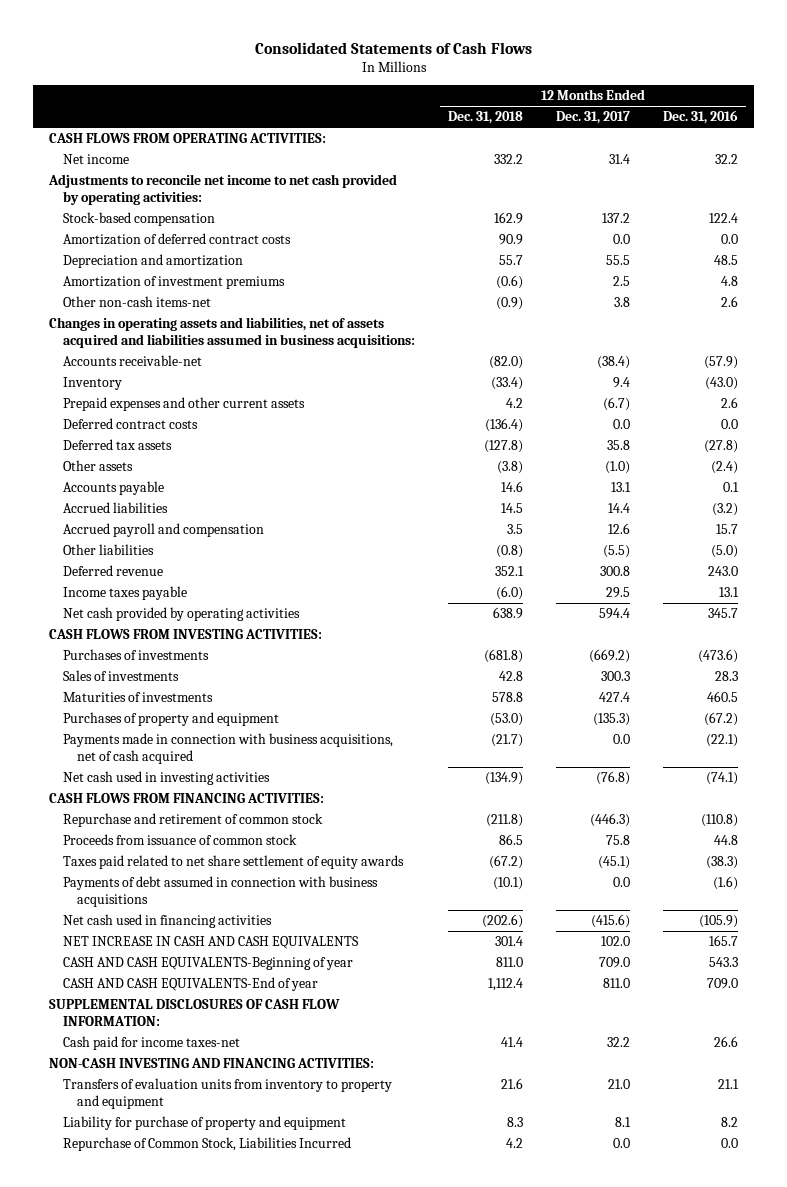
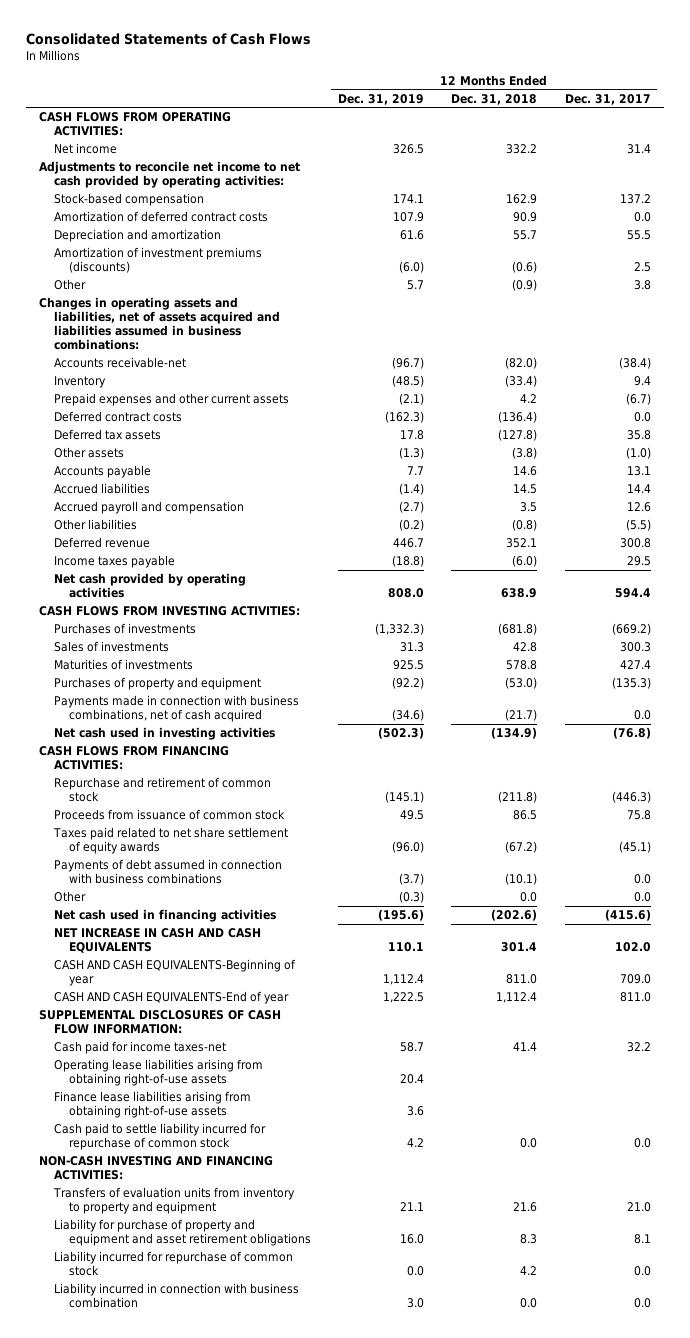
- | 12 Months Ended Dec. 31, 2018 | 12 Months Ended Dec. 31, 2017 | 12 Months Ended Dec. 31, 2016
+ | 12 Months Ended Dec. 31, 2019 | 12 Months Ended Dec. 31, 2018 | 12 Months Ended Dec. 31, 2017
- Amortization of investment premiums | (0.6) | 2.5 | 4.8
- Other non-cash items-net | (0.9) | 3.8 | 2.6
- Changes in operating assets and liabilities, net of assets acquired and liabilities assumed in business acquisitions:
+ Amortization of investment premiums (discounts) | (6.0) | (0.6) | 2.5
+ Other | 5.7 | (0.9) | 3.8
+ Changes in operating assets and liabilities, net of assets acquired and liabilities assumed in business combinations:
- Payments made in connection with business acquisitions, net of cash acquired | (21.7) | 0.0 | (22.1)
+ Payments made in connection with business combinations, net of cash acquired | (34.6) | (21.7) | 0.0
- Payments of debt assumed in connection with business acquisitions | (10.1) | 0.0 | (1.6)
+ Payments of debt assumed in connection with business combinations | (3.7) | (10.1) | 0.0
+ Other | (0.3) | 0.0 | 0.0
+ Operating lease liabilities arising from obtaining right-of-use assets | 20.4 | |
+ Finance lease liabilities arising from obtaining right-of-use assets | 3.6 | |
+ Cash paid to settle liability incurred for repurchase of common stock | 4.2 | 0.0 | 0.0
- Liability for purchase of property and equipment | 8.3 | 8.1 | 8.2
- Repurchase of Common Stock, Liabilities Incurred | 4.2 | 0.0 | 0.0
+ Liability for purchase of property and equipment and asset retirement obligations | 16.0 | 8.3 | 8.1
+ Liability incurred for repurchase of common stock | 0.0 | 4.2 | 0.0
+ Liability incurred in connection with business combination | 3.0 | 0.0 | 0.0

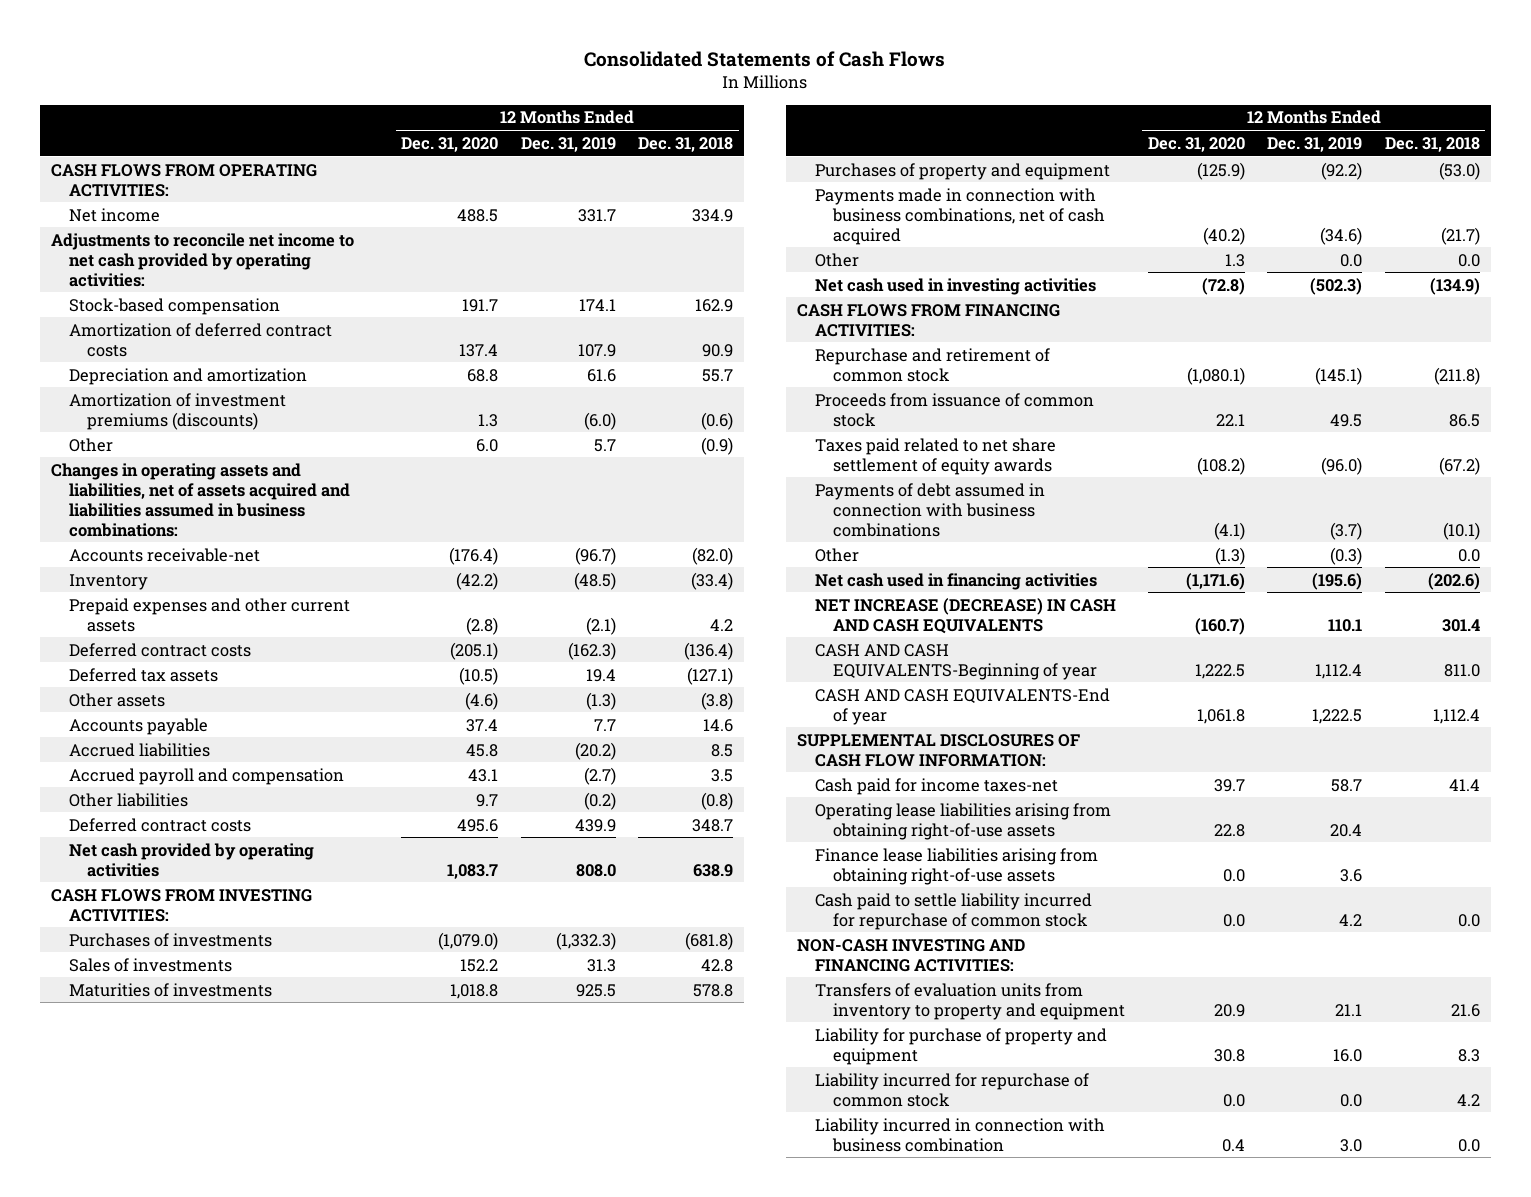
- | 12 Months Ended Dec. 31, 2019 | 12 Months Ended Dec. 31, 2018 | 12 Months Ended Dec. 31, 2017
+ | 12 Months Ended Dec. 31, 2020 | 12 Months Ended Dec. 31, 2019 | 12 Months Ended Dec. 31, 2018
- Net income | 326.5 | 332.2 | 31.4
+ Net income | 488.5 | 331.7 | 334.9
- Deferred tax assets | 17.8 | (127.8) | 35.8
+ Deferred tax assets | (10.5) | 19.4 | (127.1)
- Accrued liabilities | (1.4) | 14.5 | 14.4
+ Accrued liabilities | 45.8 | (20.2) | 8.5
- Deferred revenue | 446.7 | 352.1 | 300.8
- Income taxes payable | (18.8) | (6.0) | 29.5
+ Deferred contract costs | 495.6 | 439.9 | 348.7
+ Other | 1.3 | 0.0 | 0.0
- NET INCREASE IN CASH AND CASH EQUIVALENTS | 110.1 | 301.4 | 102.0
+ NET INCREASE (DECREASE) IN CASH AND CASH EQUIVALENTS | (160.7) | 110.1 | 301.4
- Liability for purchase of property and equipment and asset retirement obligations | 16.0 | 8.3 | 8.1
+ Liability for purchase of property and equipment | 30.8 | 16.0 | 8.3

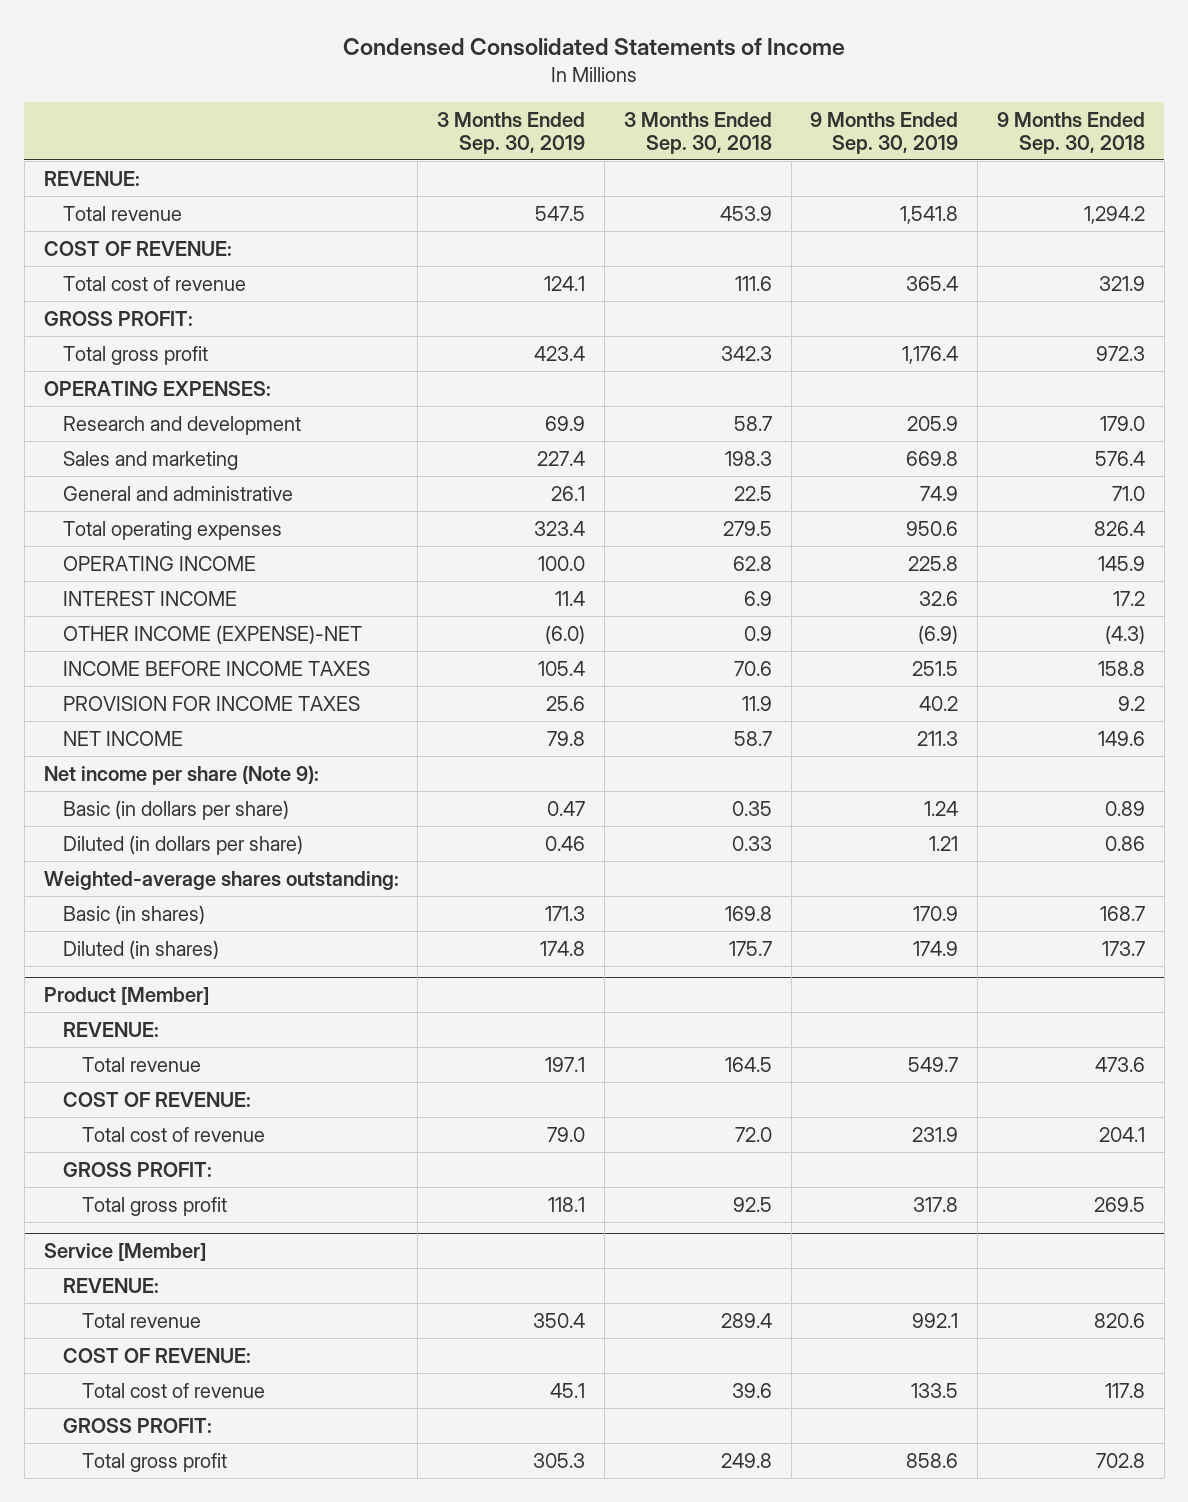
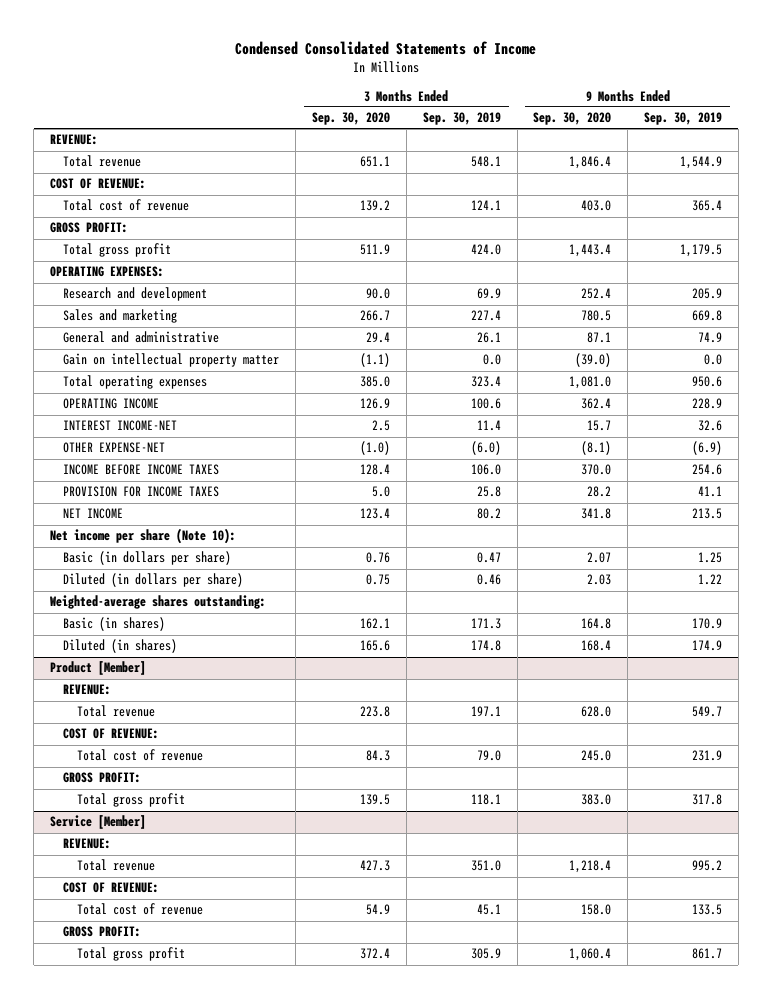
- | 3 Months Ended Sep. 30, 2019 | 3 Months Ended Sep. 30, 2018 | 9 Months Ended Sep. 30, 2019 | 9 Months Ended Sep. 30, 2018
+ | 3 Months Ended Sep. 30, 2020 | 3 Months Ended Sep. 30, 2019 | 9 Months Ended Sep. 30, 2020 | 9 Months Ended Sep. 30, 2019
- Total revenue | 547.5 | 453.9 | 1,541.8 | 1,294.2
+ Total revenue | 651.1 | 548.1 | 1,846.4 | 1,544.9
- Total gross profit | 423.4 | 342.3 | 1,176.4 | 972.3
+ Total gross profit | 511.9 | 424.0 | 1,443.4 | 1,179.5
+ Gain on intellectual property matter | (1.1) | 0.0 | (39.0) | 0.0
- OPERATING INCOME | 100.0 | 62.8 | 225.8 | 145.9
- INTEREST INCOME | 11.4 | 6.9 | 32.6 | 17.2
- OTHER INCOME (EXPENSE)-NET | (6.0) | 0.9 | (6.9) | (4.3)
- INCOME BEFORE INCOME TAXES | 105.4 | 70.6 | 251.5 | 158.8
- PROVISION FOR INCOME TAXES | 25.6 | 11.9 | 40.2 | 9.2
- NET INCOME | 79.8 | 58.7 | 211.3 | 149.6
- Net income per share (Note 9):
- Basic (in dollars per share) | 0.47 | 0.35 | 1.24 | 0.89
- Diluted (in dollars per share) | 0.46 | 0.33 | 1.21 | 0.86
+ OPERATING INCOME | 126.9 | 100.6 | 362.4 | 228.9
+ INTEREST INCOME-NET | 2.5 | 11.4 | 15.7 | 32.6
+ OTHER EXPENSE-NET | (1.0) | (6.0) | (8.1) | (6.9)
+ INCOME BEFORE INCOME TAXES | 128.4 | 106.0 | 370.0 | 254.6
+ PROVISION FOR INCOME TAXES | 5.0 | 25.8 | 28.2 | 41.1
+ NET INCOME | 123.4 | 80.2 | 341.8 | 213.5
+ Net income per share (Note 10):
+ Basic (in dollars per share) | 0.76 | 0.47 | 2.07 | 1.25
+ Diluted (in dollars per share) | 0.75 | 0.46 | 2.03 | 1.22
@ Service [Member]
- Total revenue | 350.4 | 289.4 | 992.1 | 820.6
+ Total revenue | 427.3 | 351.0 | 1,218.4 | 995.2
- Total gross profit | 305.3 | 249.8 | 858.6 | 702.8
+ Total gross profit | 372.4 | 305.9 | 1,060.4 | 861.7

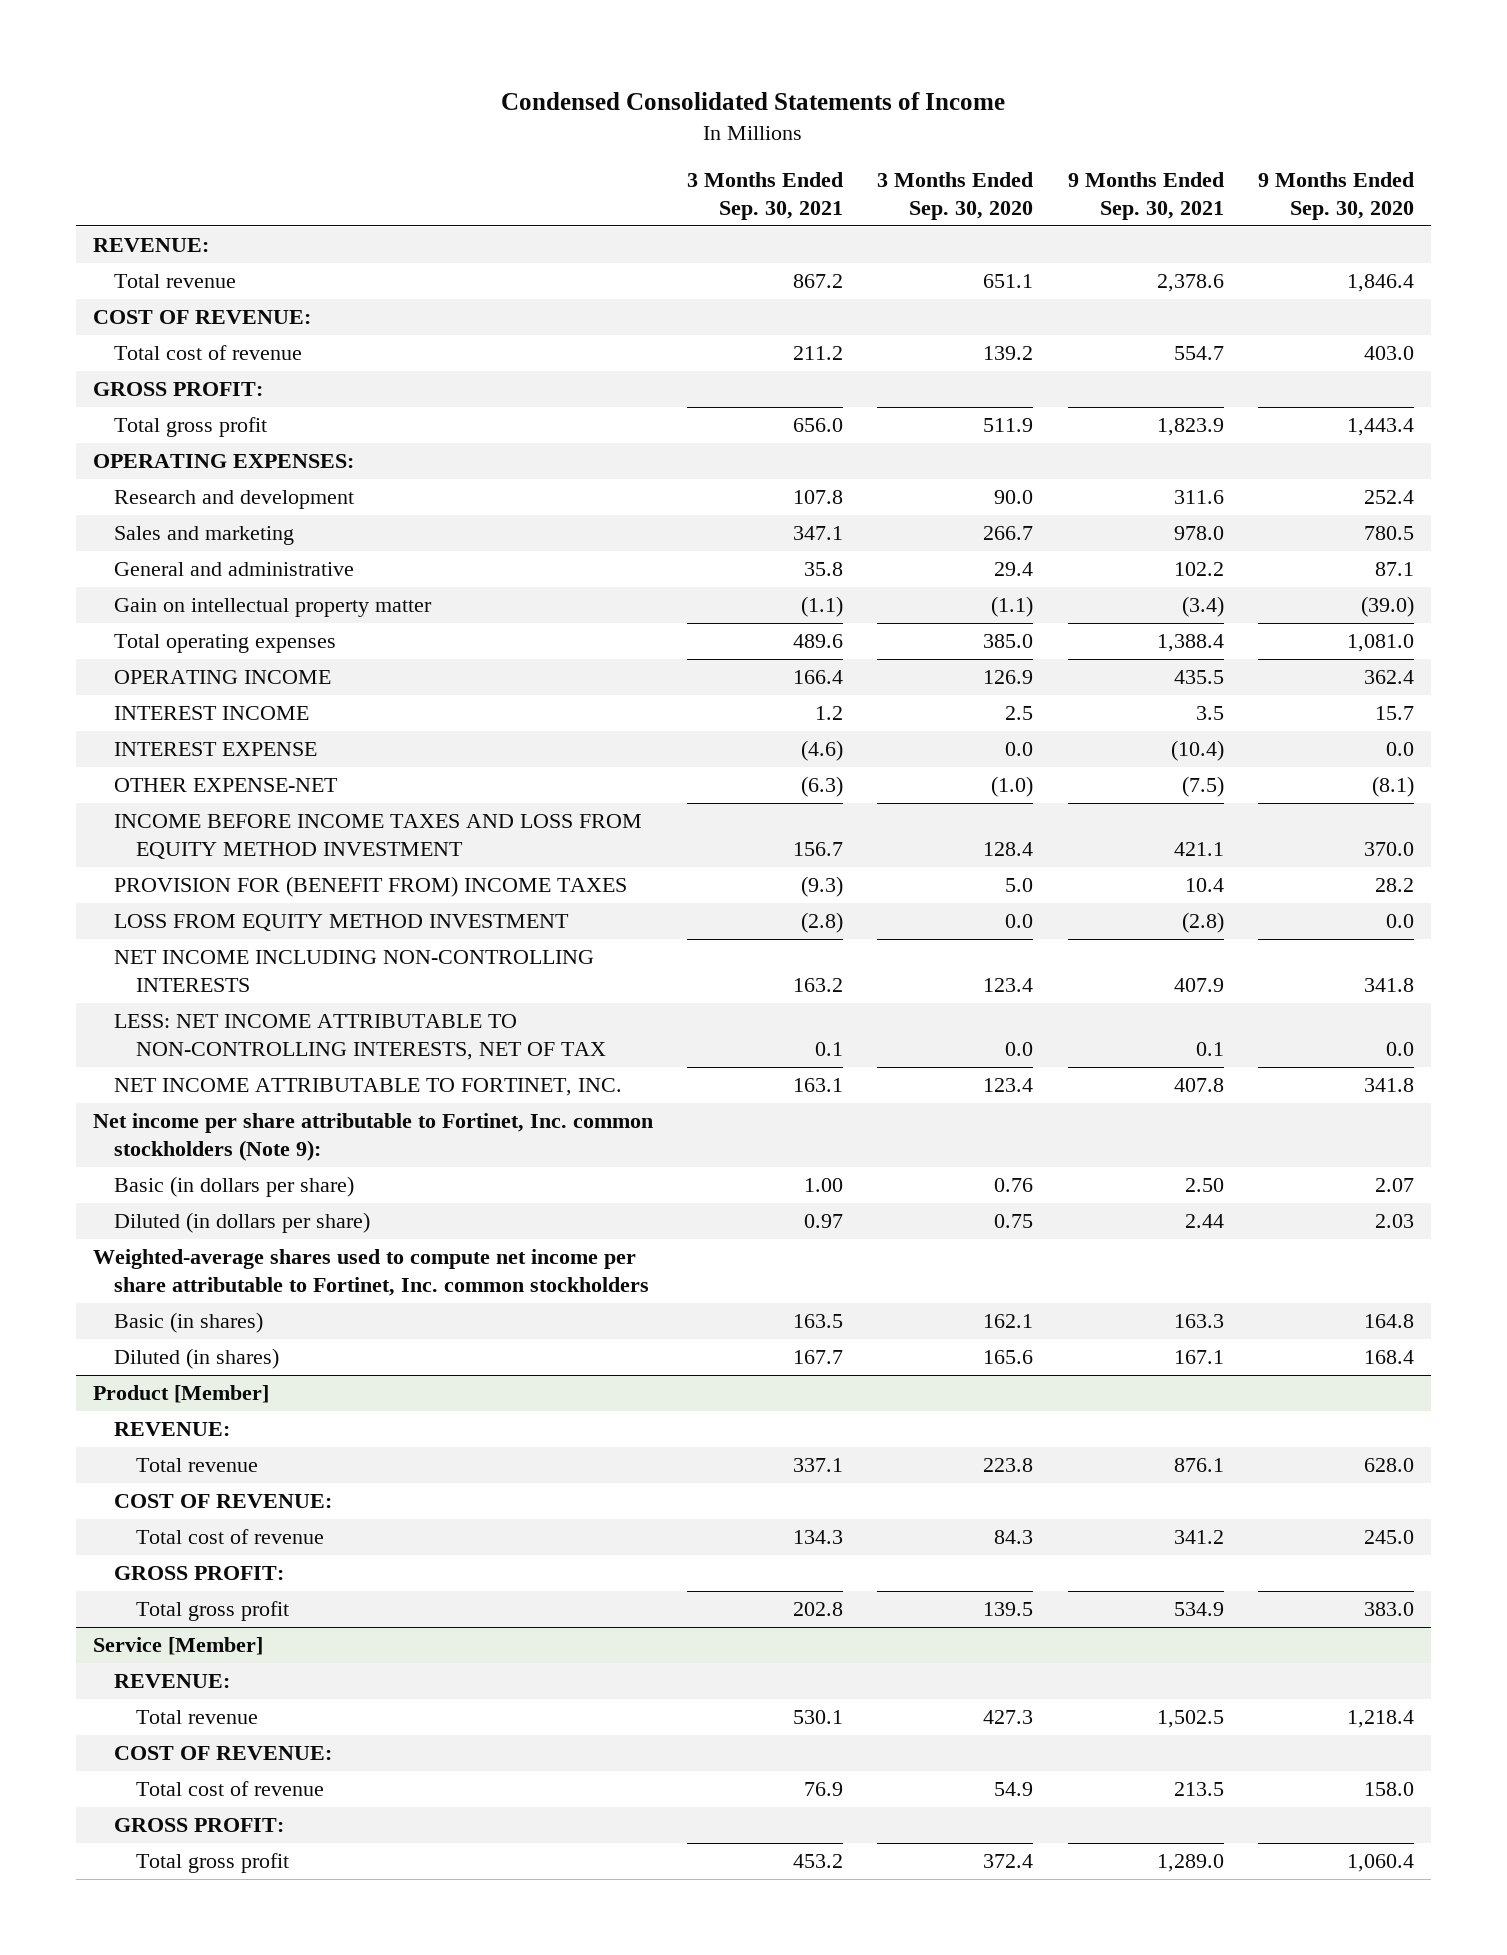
- | 3 Months Ended Sep. 30, 2020 | 3 Months Ended Sep. 30, 2019 | 9 Months Ended Sep. 30, 2020 | 9 Months Ended Sep. 30, 2019
+ | 3 Months Ended Sep. 30, 2021 | 3 Months Ended Sep. 30, 2020 | 9 Months Ended Sep. 30, 2021 | 9 Months Ended Sep. 30, 2020
- INTEREST INCOME-NET | 2.5 | 11.4 | 15.7 | 32.6
+ INTEREST INCOME | 1.2 | 2.5 | 3.5 | 15.7
+ INTEREST EXPENSE | (4.6) | 0.0 | (10.4) | 0.0
- INCOME BEFORE INCOME TAXES | 128.4 | 106.0 | 370.0 | 254.6
- PROVISION FOR INCOME TAXES | 5.0 | 25.8 | 28.2 | 41.1
- NET INCOME | 123.4 | 80.2 | 341.8 | 213.5
- Net income per share (Note 10):
+ INCOME BEFORE INCOME TAXES AND LOSS FROM EQUITY METHOD INVESTMENT | 156.7 | 128.4 | 421.1 | 370.0
+ PROVISION FOR (BENEFIT FROM) INCOME TAXES | (9.3) | 5.0 | 10.4 | 28.2
+ LOSS FROM EQUITY METHOD INVESTMENT | (2.8) | 0.0 | (2.8) | 0.0
+ NET INCOME INCLUDING NON-CONTROLLING INTERESTS | 163.2 | 123.4 | 407.9 | 341.8
+ LESS: NET INCOME ATTRIBUTABLE TO NON-CONTROLLING INTERESTS, NET OF TAX | 0.1 | 0.0 | 0.1 | 0.0
+ NET INCOME ATTRIBUTABLE TO FORTINET, INC. | 163.1 | 123.4 | 407.8 | 341.8
+ Net income per share attributable to Fortinet, Inc. common stockholders (Note 9):
- Weighted-average shares outstanding:
+ Weighted-average shares used to compute net income per share attributable to Fortinet, Inc. common stockholders

